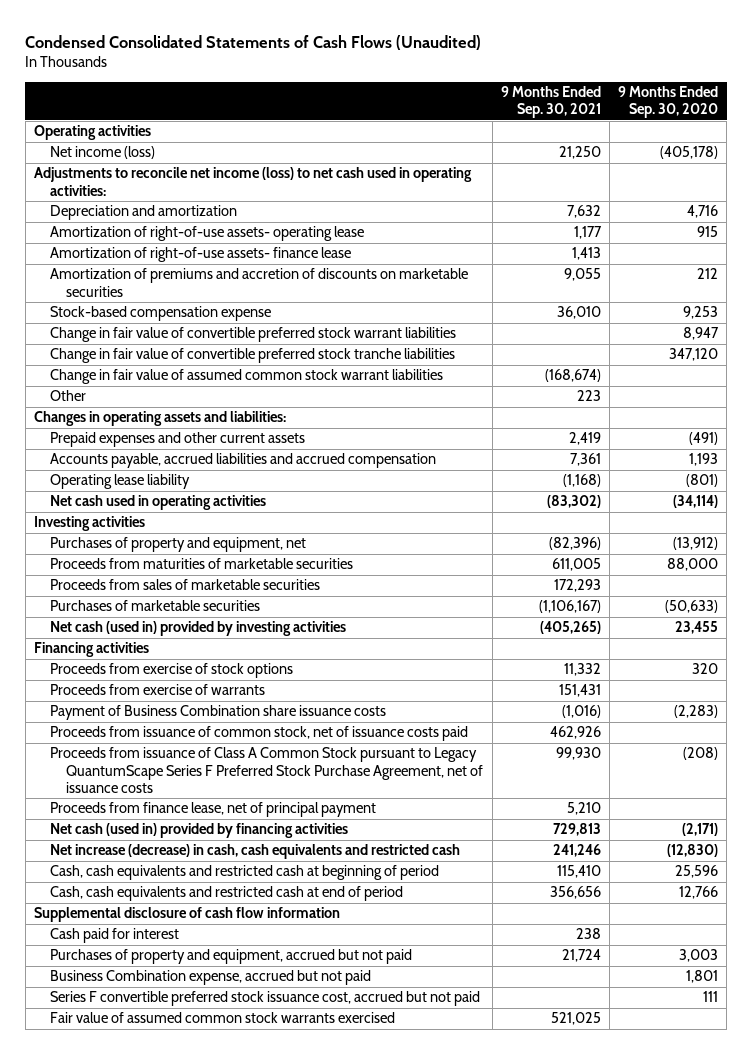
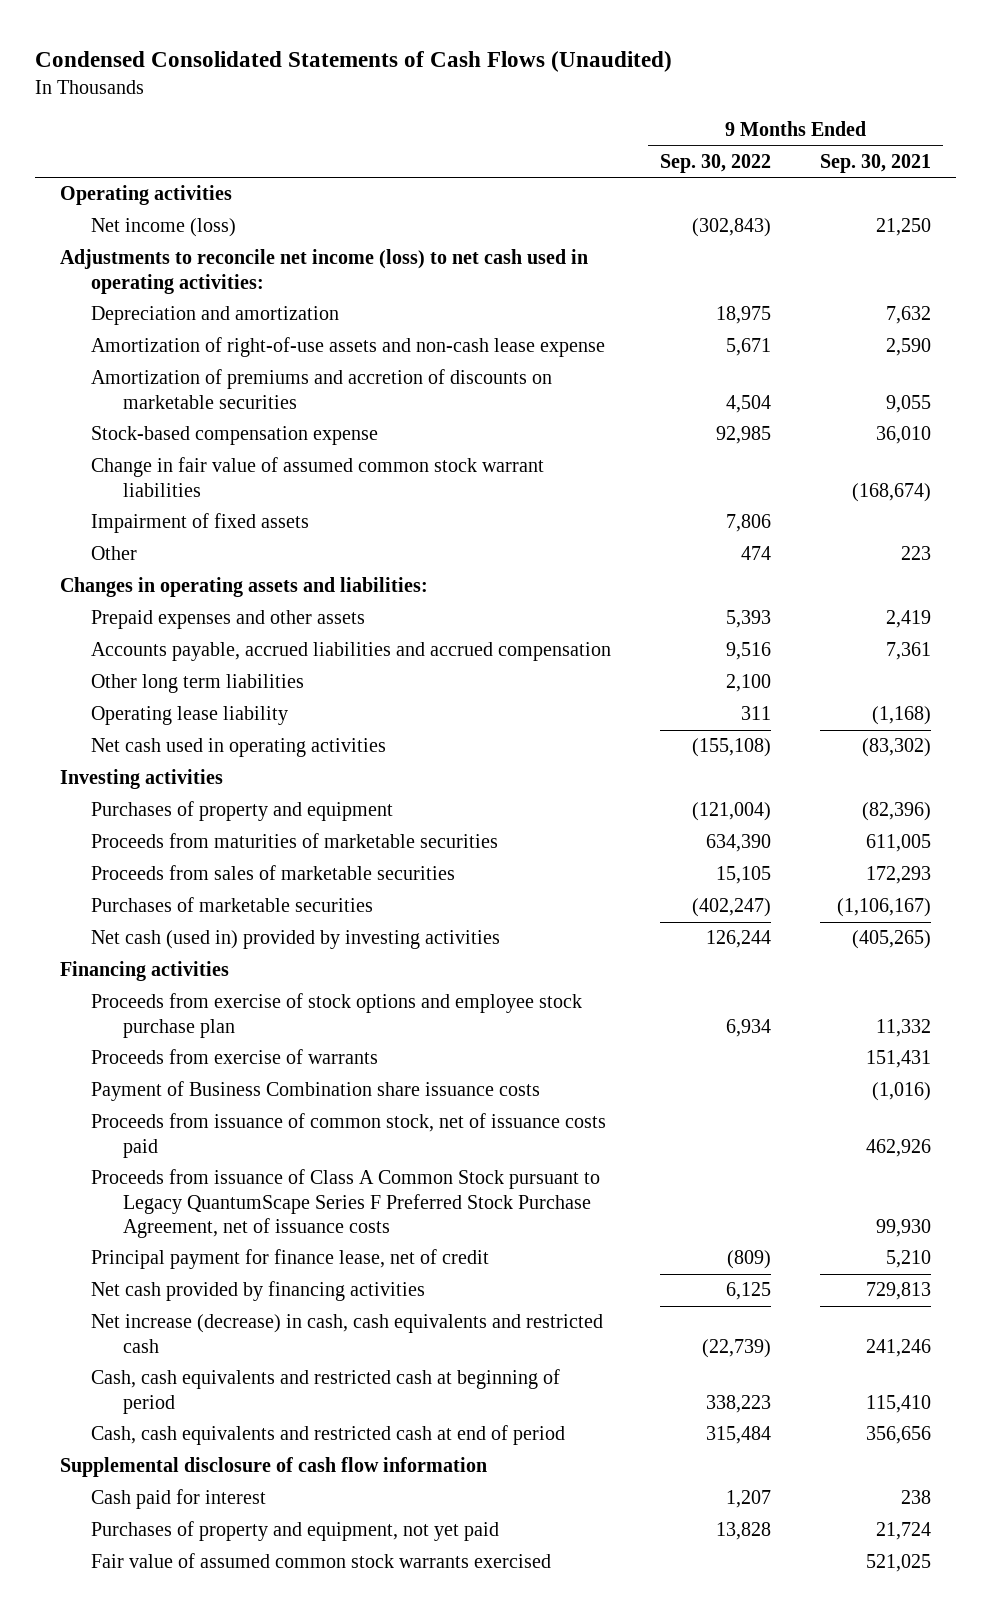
- | 9 Months Ended Sep. 30, 2021 | 9 Months Ended Sep. 30, 2020
+ | 9 Months Ended Sep. 30, 2022 | 9 Months Ended Sep. 30, 2021
- Amortization of right-of-use assets- operating lease | 1,177 | 915
- Amortization of right-of-use assets- finance lease | 1,413 |
+ Amortization of right-of-use assets and non-cash lease expense | 5,671 | 2,590
- Change in fair value of convertible preferred stock warrant liabilities | | 8,947
- Change in fair value of convertible preferred stock tranche liabilities | | 347,120
+ Impairment of fixed assets | 7,806 |
- Prepaid expenses and other current assets | 2,419 | (491)
+ Prepaid expenses and other assets | 5,393 | 2,419
+ Other long term liabilities | 2,100 |
- Purchases of property and equipment, net | (82,396) | (13,912)
+ Purchases of property and equipment | (121,004) | (82,396)
- Proceeds from exercise of stock options | 11,332 | 320
+ Proceeds from exercise of stock options and employee stock purchase plan | 6,934 | 11,332
- Proceeds from finance lease, net of principal payment | 5,210 |
- Net cash (used in) provided by financing activities | 729,813 | (2,171)
+ Principal payment for finance lease, net of credit | (809) | 5,210
+ Net cash provided by financing activities | 6,125 | 729,813
- Purchases of property and equipment, accrued but not paid | 21,724 | 3,003
- Business Combination expense, accrued but not paid | | 1,801
- Series F convertible preferred stock issuance cost, accrued but not paid | | 111
+ Purchases of property and equipment, not yet paid | 13,828 | 21,724

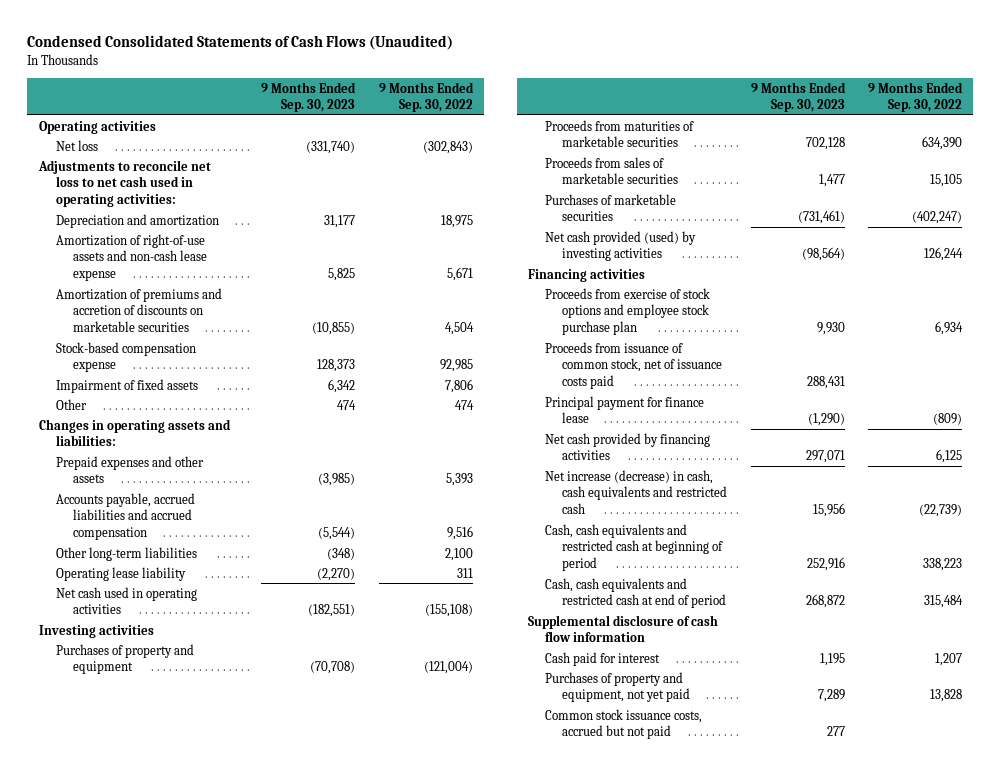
- | 9 Months Ended Sep. 30, 2022 | 9 Months Ended Sep. 30, 2021
+ | 9 Months Ended Sep. 30, 2023 | 9 Months Ended Sep. 30, 2022
- Net income (loss) | (302,843) | 21,250
- Adjustments to reconcile net income (loss) to net cash used in operating activities:
+ Net loss | (331,740) | (302,843)
+ Adjustments to reconcile net loss to net cash used in operating activities:
- Change in fair value of assumed common stock warrant liabilities | | (168,674)
- Other long term liabilities | 2,100 |
+ Other long-term liabilities | (348) | 2,100
- Net cash (used in) provided by investing activities | 126,244 | (405,265)
+ Net cash provided (used) by investing activities | (98,564) | 126,244
- Proceeds from exercise of warrants | | 151,431
- Payment of Business Combination share issuance costs | | (1,016)
- Proceeds from issuance of Class A Common Stock pursuant to Legacy QuantumScape Series F Preferred Stock Purchase Agreement, net of issuance costs | | 99,930
- Principal payment for finance lease, net of credit | (809) | 5,210
+ Principal payment for finance lease | (1,290) | (809)
- Fair value of assumed common stock warrants exercised | | 521,025
+ Common stock issuance costs, accrued but not paid | 277 |

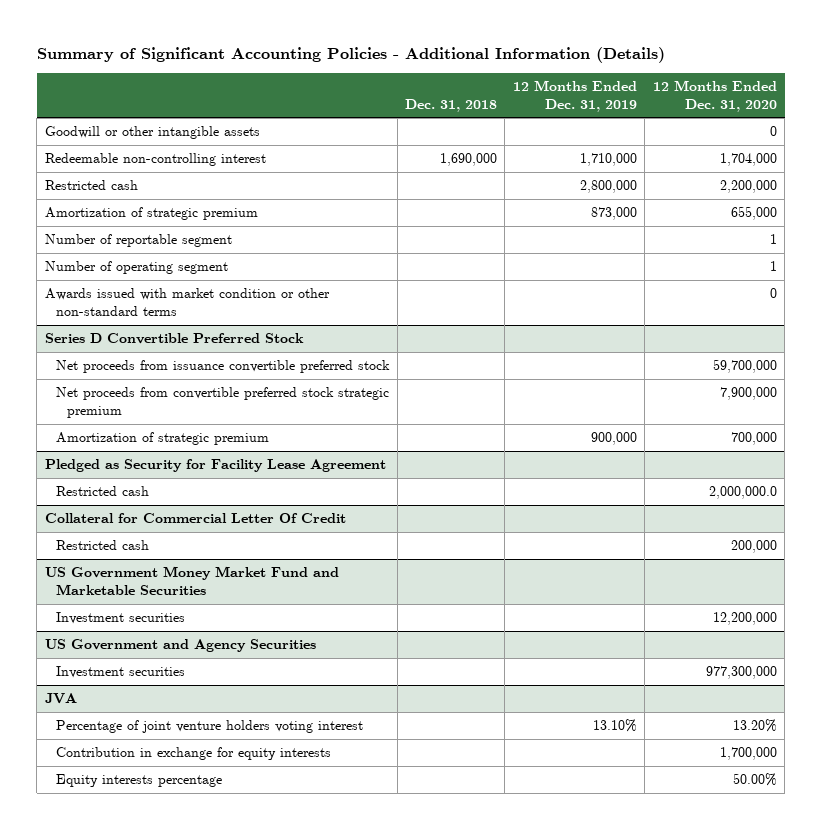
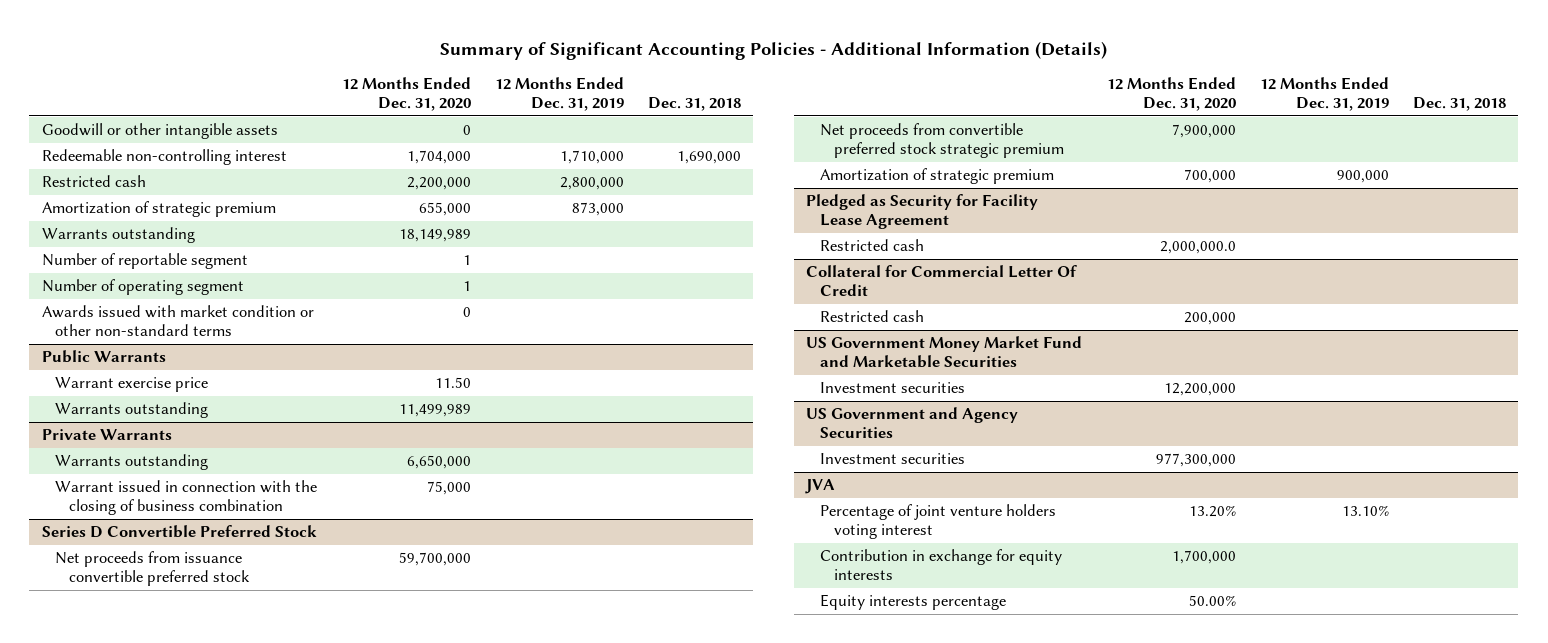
- | Dec. 31, 2018 | 12 Months Ended Dec. 31, 2019 | 12 Months Ended Dec. 31, 2020
+ | 12 Months Ended Dec. 31, 2020 | 12 Months Ended Dec. 31, 2019 | Dec. 31, 2018
+ Warrants outstanding | 18,149,989 | |
+ Public Warrants
+ Warrant exercise price | 11.50 | |
+ Warrants outstanding | 11,499,989 | |
+ Private Warrants
+ Warrants outstanding | 6,650,000 | |
+ Warrant issued in connection with the closing of business combination | 75,000 | |

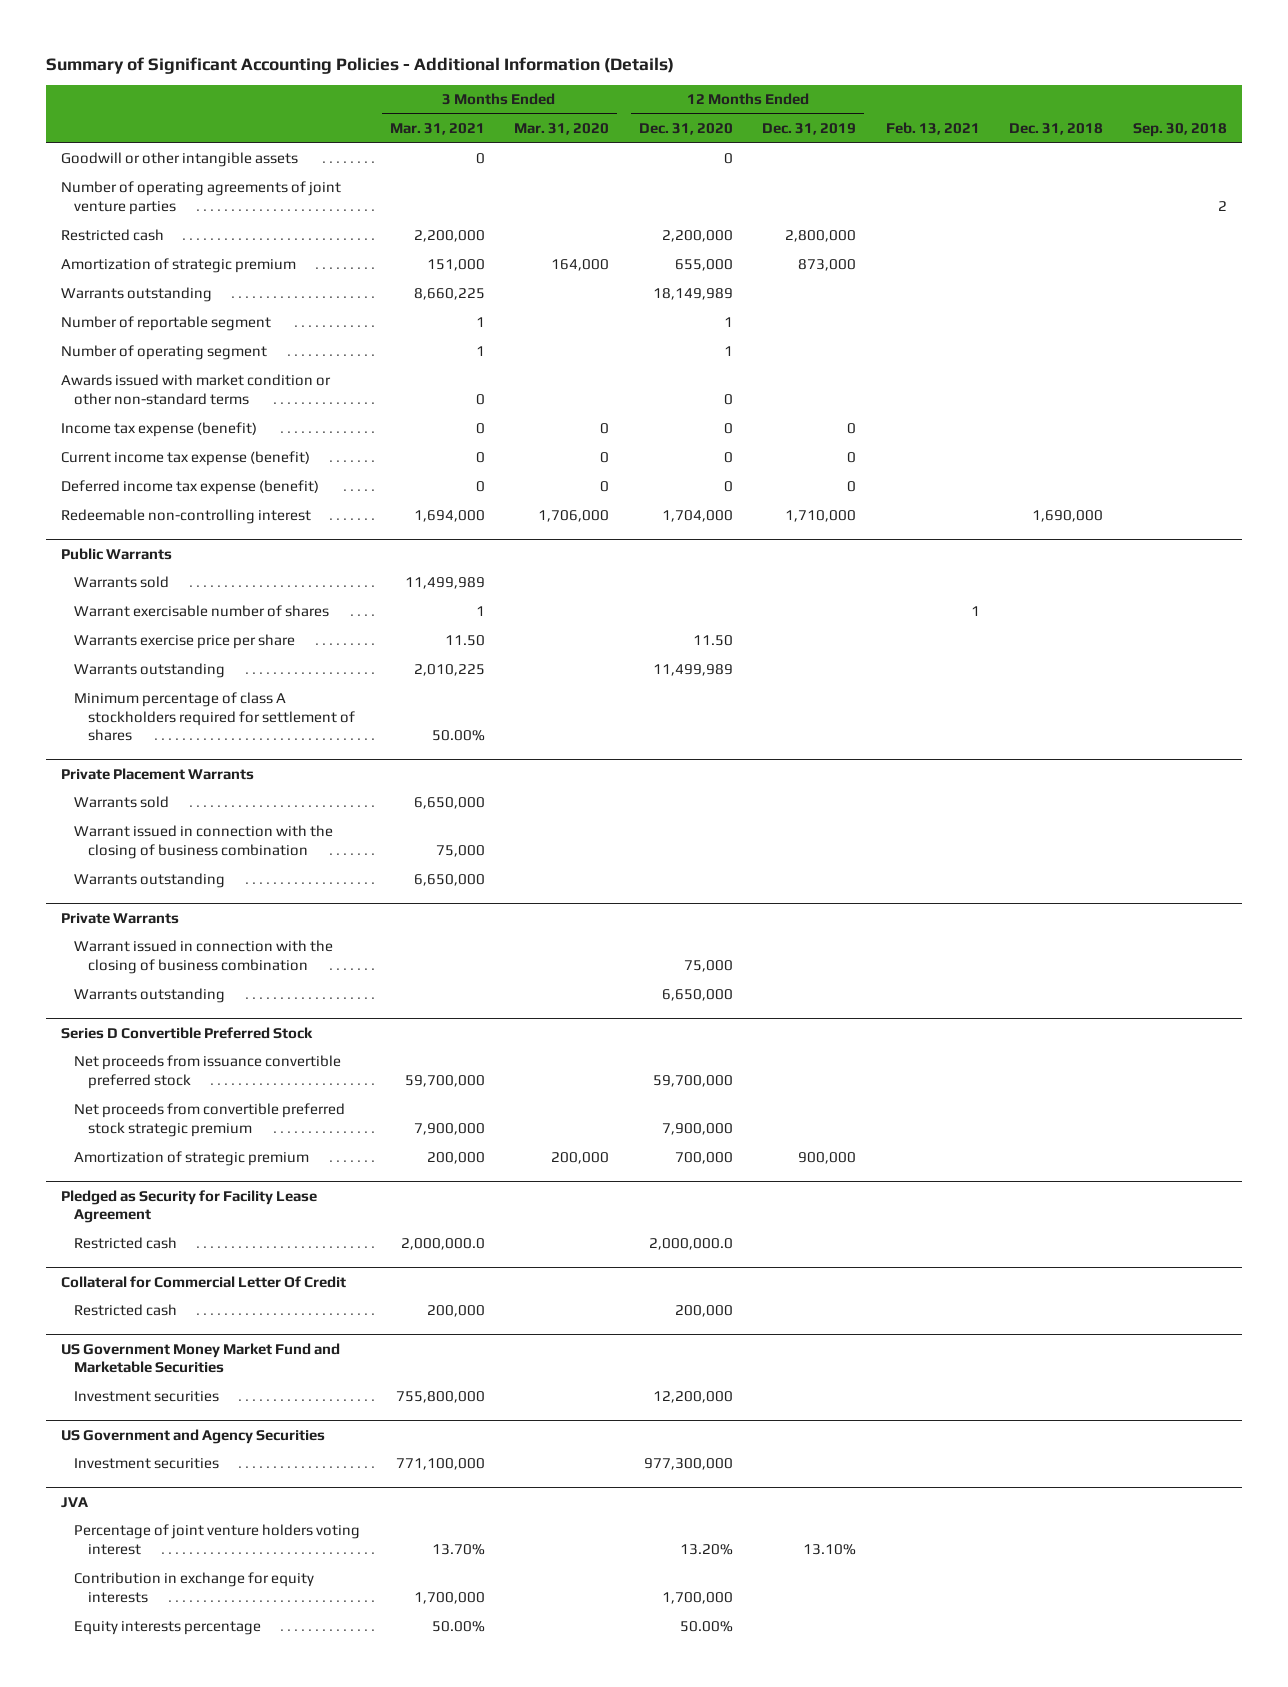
- | 12 Months Ended Dec. 31, 2020 | 12 Months Ended Dec. 31, 2019 | Dec. 31, 2018
+ | 3 Months Ended Mar. 31, 2021 | 3 Months Ended Mar. 31, 2020 | 12 Months Ended Dec. 31, 2020 | 12 Months Ended Dec. 31, 2019 | Feb. 13, 2021 | Dec. 31, 2018 | Sep. 30, 2018
+ Number of operating agreements of joint venture parties | | | | | | | 2
+ Income tax expense (benefit) | 0 | 0 | 0 | 0 | | |
+ Current income tax expense (benefit) | 0 | 0 | 0 | 0 | | |
+ Deferred income tax expense (benefit) | 0 | 0 | 0 | 0 | | |
moved down: Redeemable non-controlling interest | 1,694,000 | 1,706,000 | 1,704,000 | 1,710,000 | | 1,690,000 |
@ Public Warrants
- Warrant exercise price | 11.50 | |
+ Warrants sold | 11,499,989 | | | | | |
+ Warrant exercisable number of shares | 1 | | | | 1 | |
+ Warrants exercise price per share | 11.50 | | 11.50 | | | |
+ Minimum percentage of class A stockholders required for settlement of shares | 50.00% | | | | | |
+ Private Placement Warrants
+ Warrants sold | 6,650,000 | | | | | |
+ Warrant issued in connection with the closing of business combination | 75,000 | | | | | |
+ Warrants outstanding | 6,650,000 | | | | | |
@ Private Warrants
moved down: Warrants outstanding | | | 6,650,000 | | | |

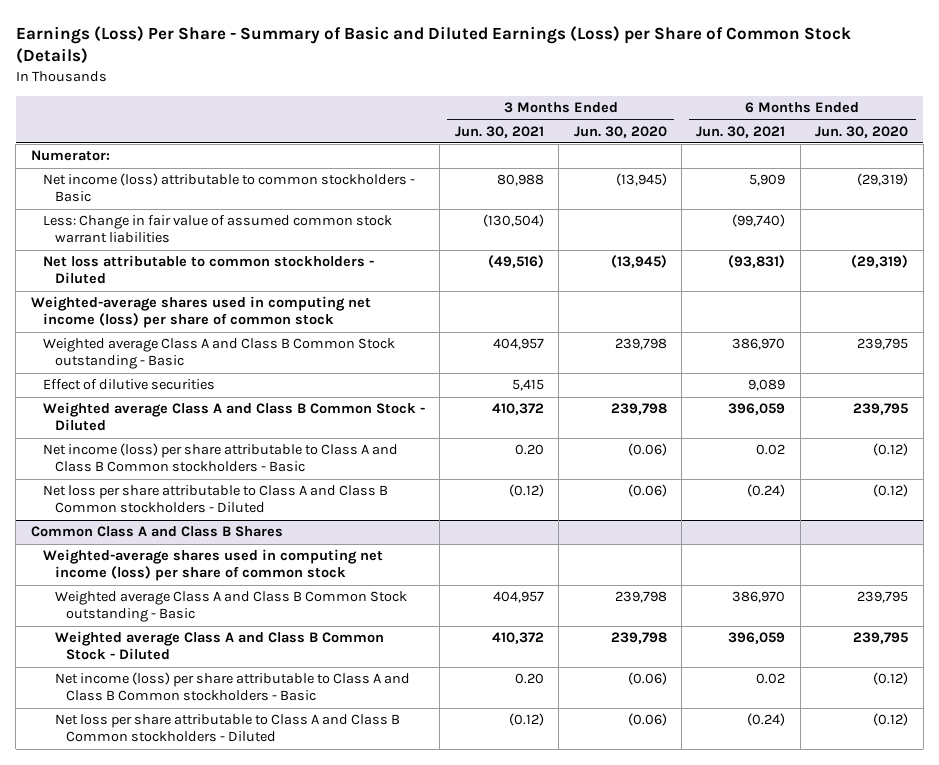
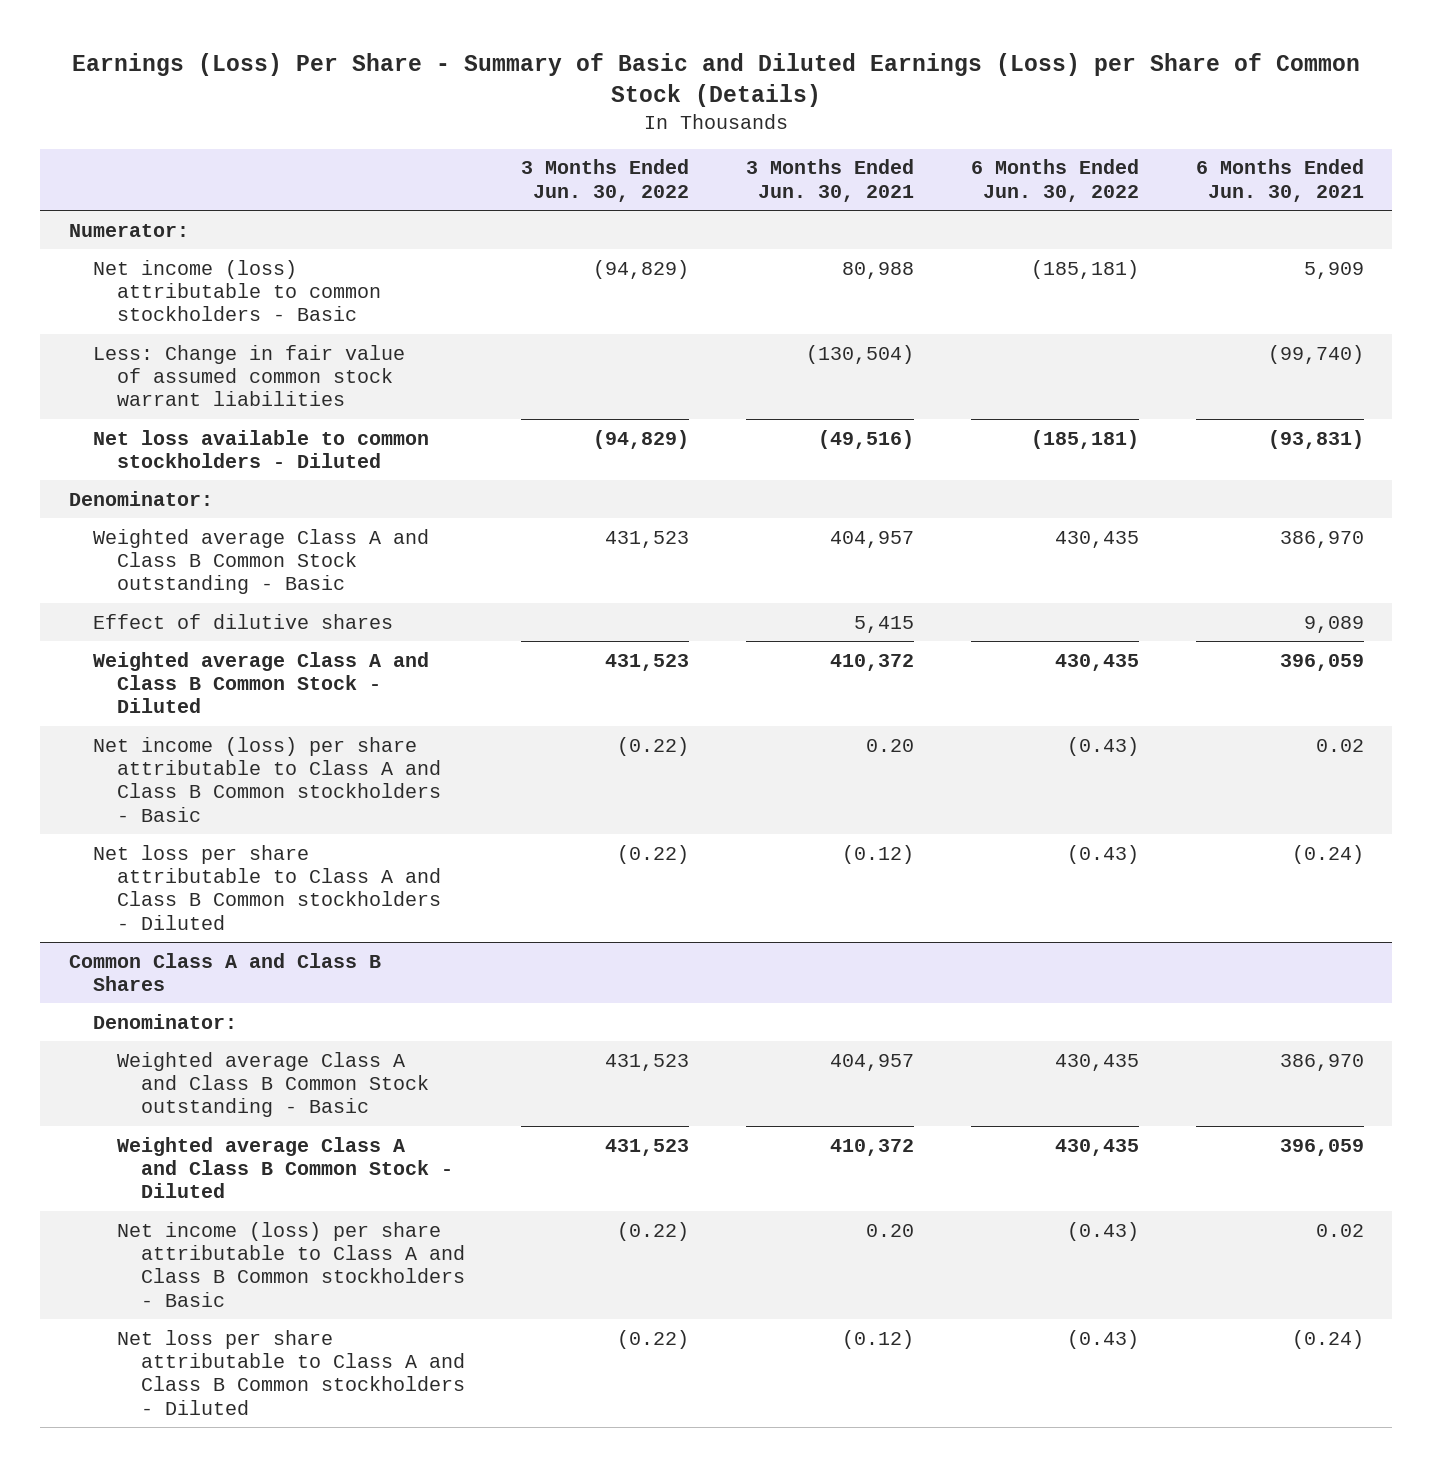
- | 3 Months Ended Jun. 30, 2021 | 3 Months Ended Jun. 30, 2020 | 6 Months Ended Jun. 30, 2021 | 6 Months Ended Jun. 30, 2020
+ | 3 Months Ended Jun. 30, 2022 | 3 Months Ended Jun. 30, 2021 | 6 Months Ended Jun. 30, 2022 | 6 Months Ended Jun. 30, 2021
- Net loss attributable to common stockholders - Diluted | (49,516) | (13,945) | (93,831) | (29,319)
- Weighted-average shares used in computing net income (loss) per share of common stock
+ Net loss available to common stockholders - Diluted | (94,829) | (49,516) | (185,181) | (93,831)
+ Denominator:
- Effect of dilutive securities | 5,415 | | 9,089 |
+ Effect of dilutive shares | | 5,415 | | 9,089
@ Common Class A and Class B Shares
- Weighted-average shares used in computing net income (loss) per share of common stock
+ Denominator:

